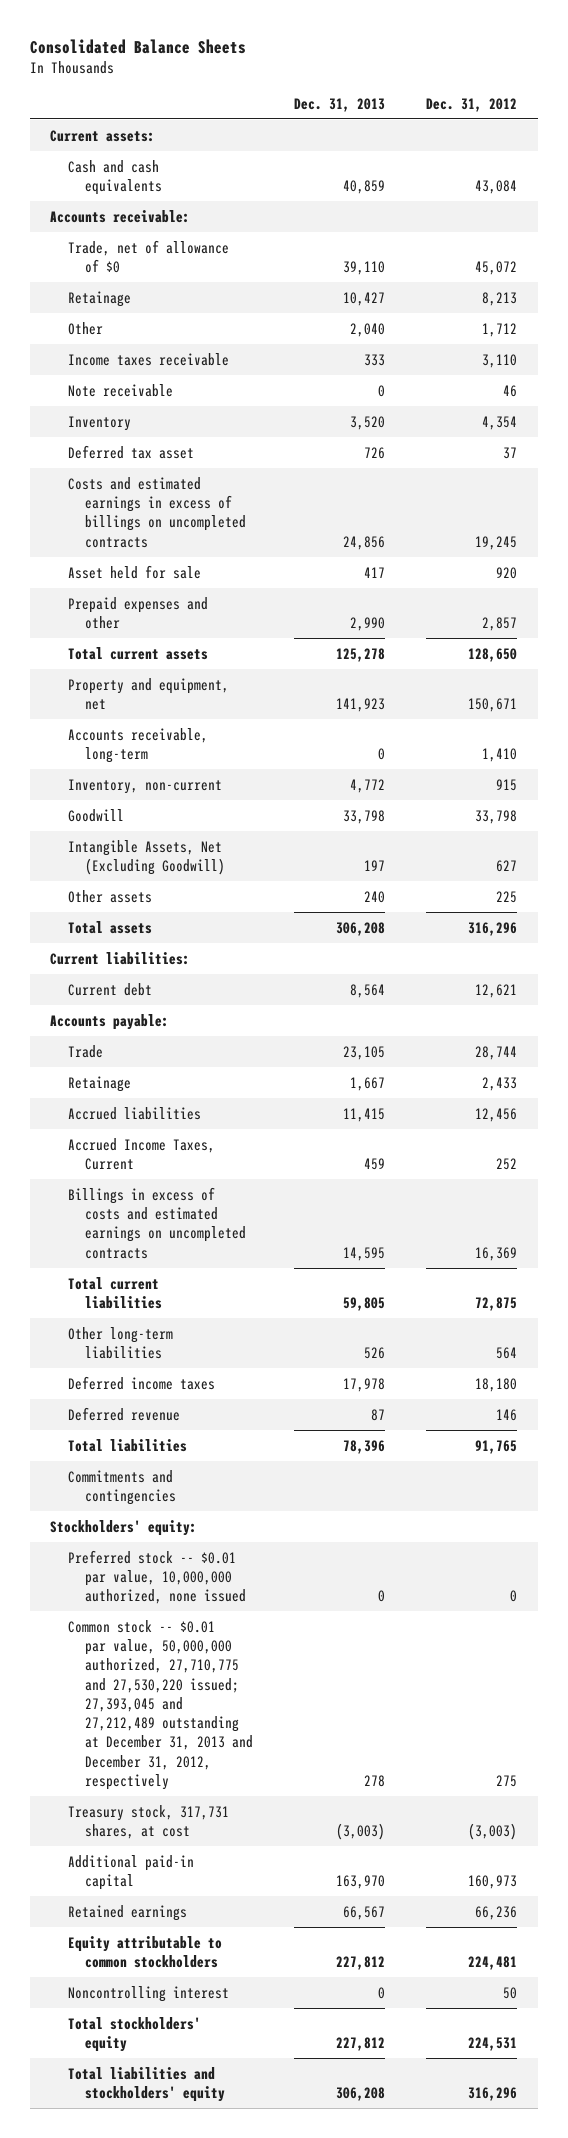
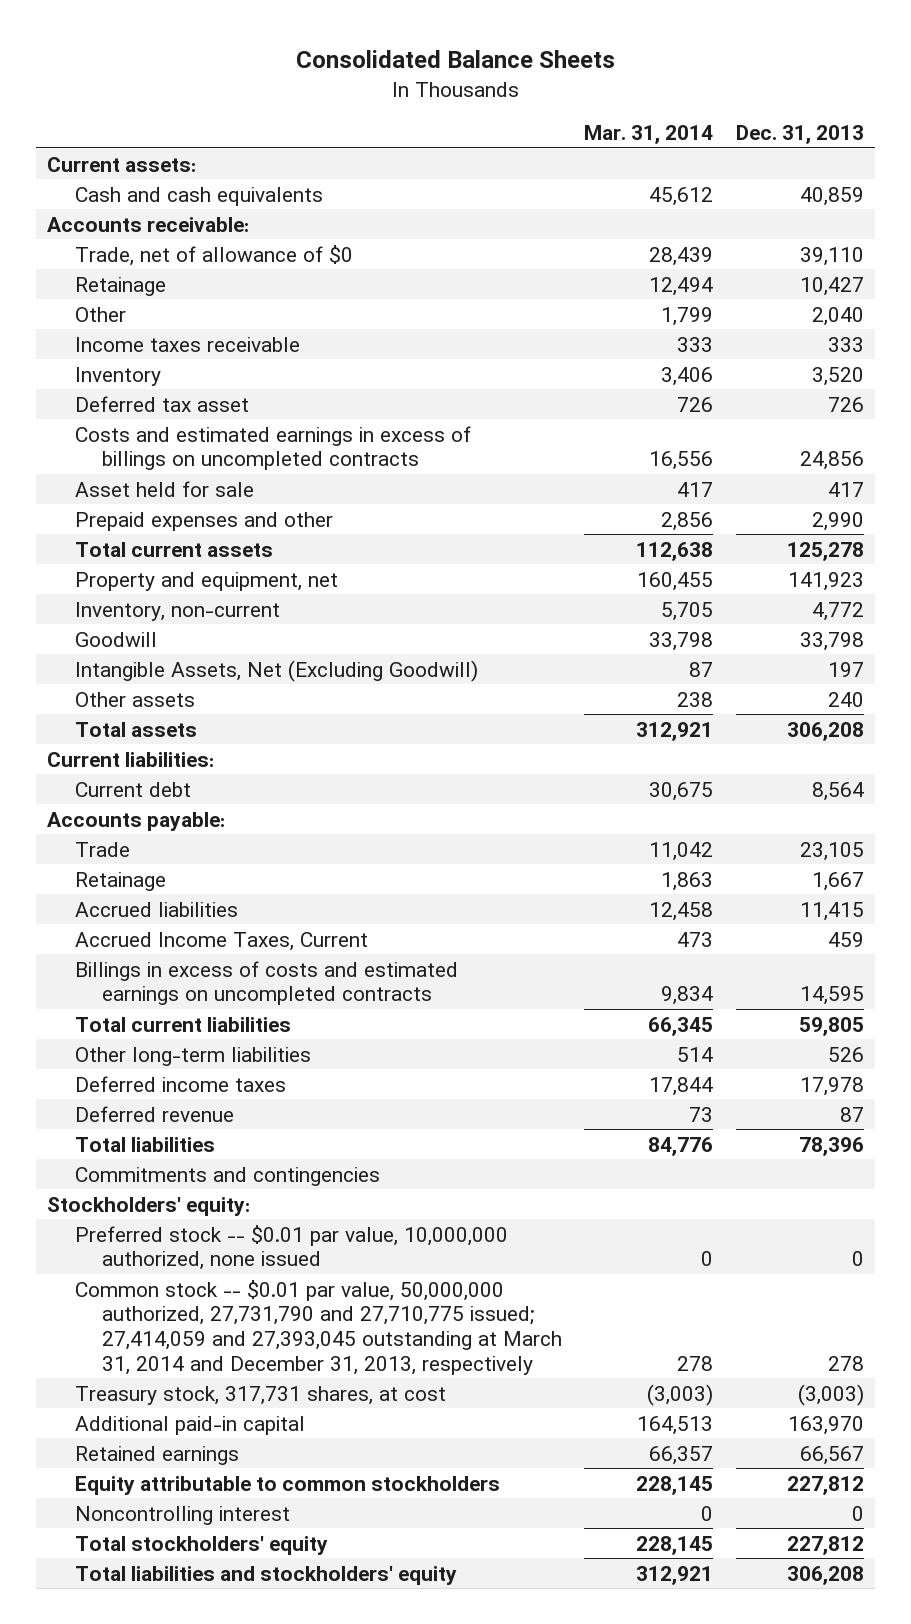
- | Dec. 31, 2013 | Dec. 31, 2012
+ | Mar. 31, 2014 | Dec. 31, 2013
- Note receivable | 0 | 46
- Accounts receivable, long-term | 0 | 1,410
- Common stock -- $0.01 par value, 50,000,000 authorized, 27,710,775 and 27,530,220 issued; 27,393,045 and 27,212,489 outstanding at December 31, 2013 and December 31, 2012, respectively | 278 | 275
+ Common stock -- $0.01 par value, 50,000,000 authorized, 27,731,790 and 27,710,775 issued; 27,414,059 and 27,393,045 outstanding at March 31, 2014 and December 31, 2013, respectively | 278 | 278

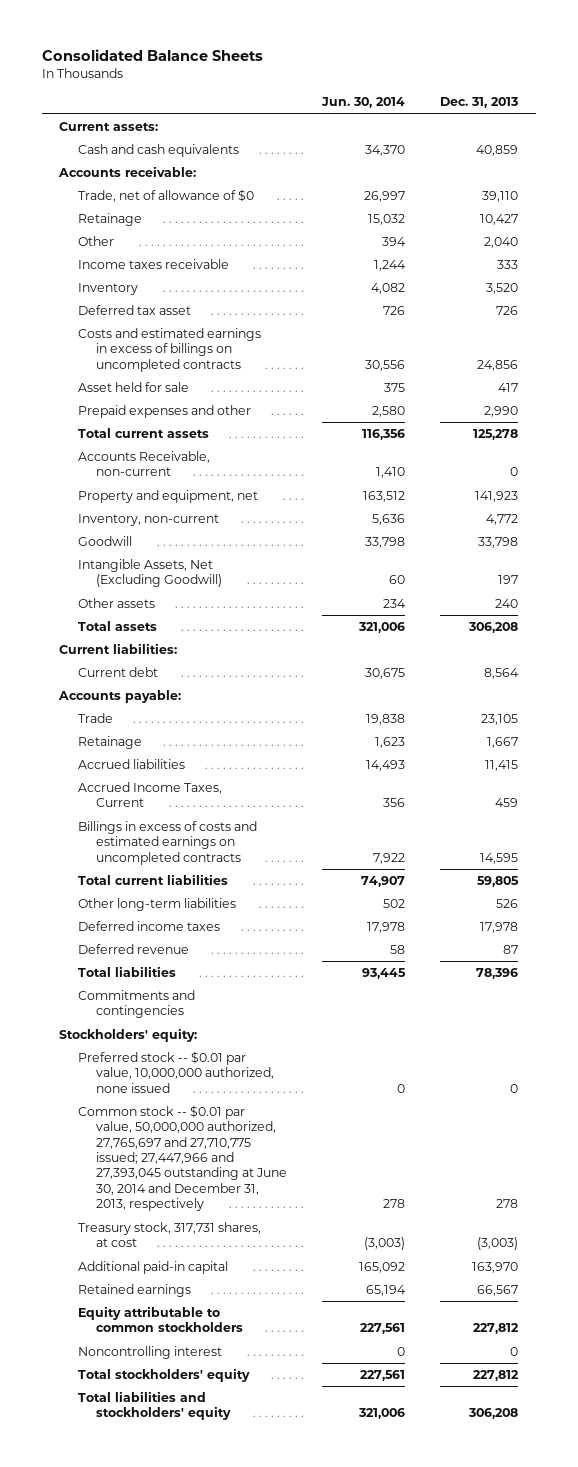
- | Mar. 31, 2014 | Dec. 31, 2013
+ | Jun. 30, 2014 | Dec. 31, 2013
+ Accounts Receivable, non-current | 1,410 | 0
- Common stock -- $0.01 par value, 50,000,000 authorized, 27,731,790 and 27,710,775 issued; 27,414,059 and 27,393,045 outstanding at March 31, 2014 and December 31, 2013, respectively | 278 | 278
+ Common stock -- $0.01 par value, 50,000,000 authorized, 27,765,697 and 27,710,775 issued; 27,447,966 and 27,393,045 outstanding at June 30, 2014 and December 31, 2013, respectively | 278 | 278

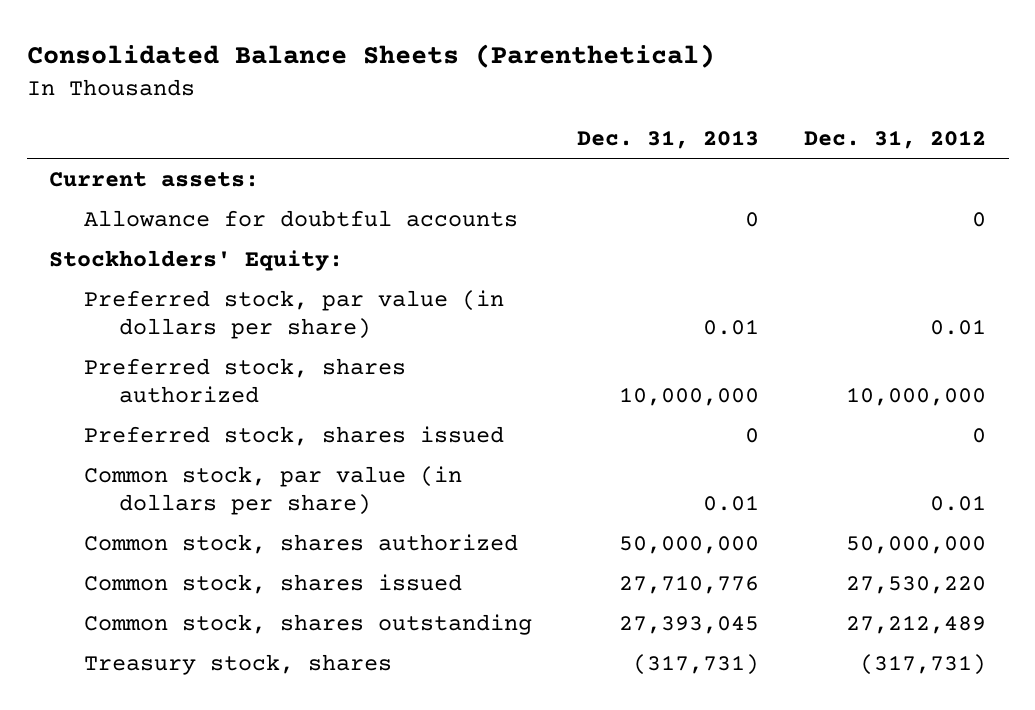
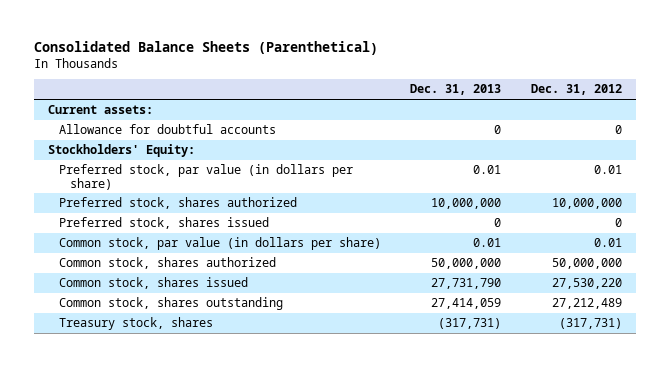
- Common stock, shares issued | 27,710,776 | 27,530,220
- Common stock, shares outstanding | 27,393,045 | 27,212,489
+ Common stock, shares issued | 27,731,790 | 27,530,220
+ Common stock, shares outstanding | 27,414,059 | 27,212,489

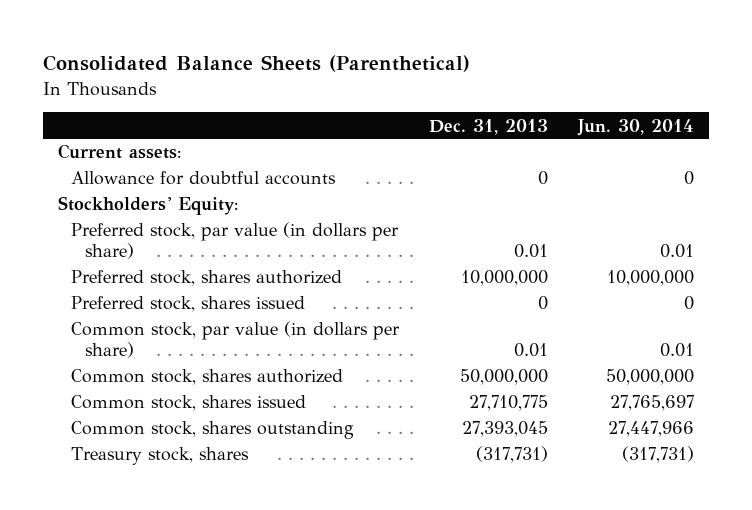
- | Dec. 31, 2013 | Dec. 31, 2012
+ | Dec. 31, 2013 | Jun. 30, 2014
- Common stock, shares issued | 27,731,790 | 27,530,220
- Common stock, shares outstanding | 27,414,059 | 27,212,489
+ Common stock, shares issued | 27,710,775 | 27,765,697
+ Common stock, shares outstanding | 27,393,045 | 27,447,966

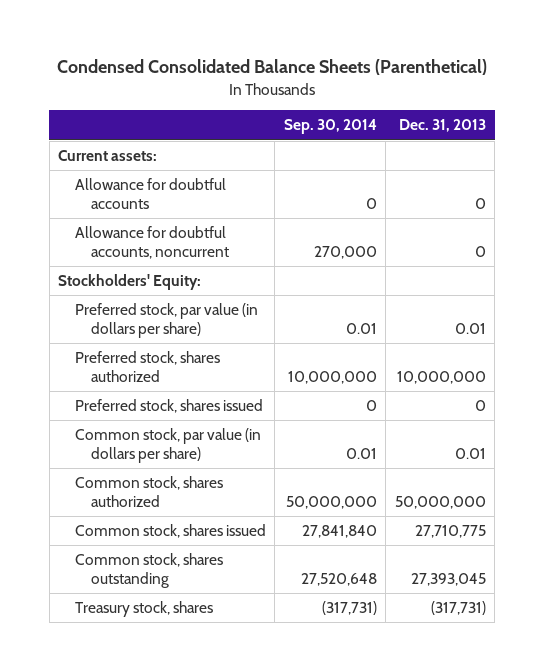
- Consolidated Balance Sheets (Parenthetical)
+ Condensed Consolidated Balance Sheets (Parenthetical)
- | Dec. 31, 2013 | Jun. 30, 2014
+ | Sep. 30, 2014 | Dec. 31, 2013
+ Allowance for doubtful accounts, noncurrent | 270,000 | 0

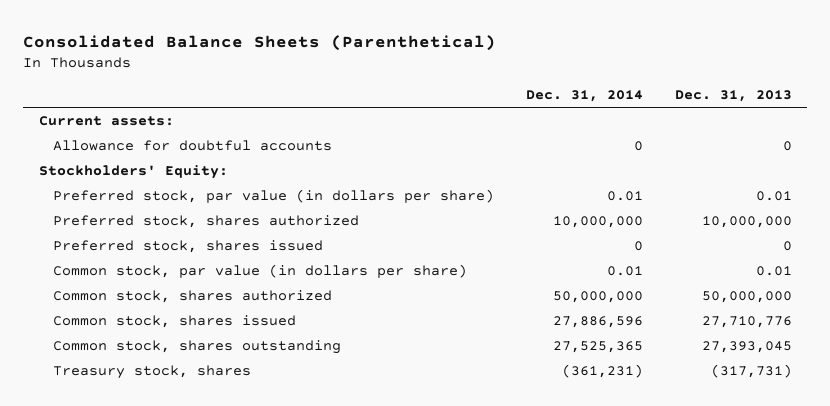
- Condensed Consolidated Balance Sheets (Parenthetical)
+ Consolidated Balance Sheets (Parenthetical)
- | Sep. 30, 2014 | Dec. 31, 2013
+ | Dec. 31, 2014 | Dec. 31, 2013
- Allowance for doubtful accounts, noncurrent | 270,000 | 0
- Common stock, shares issued | 27,841,840 | 27,710,775
+ Common stock, shares issued | 27,886,596 | 27,710,776

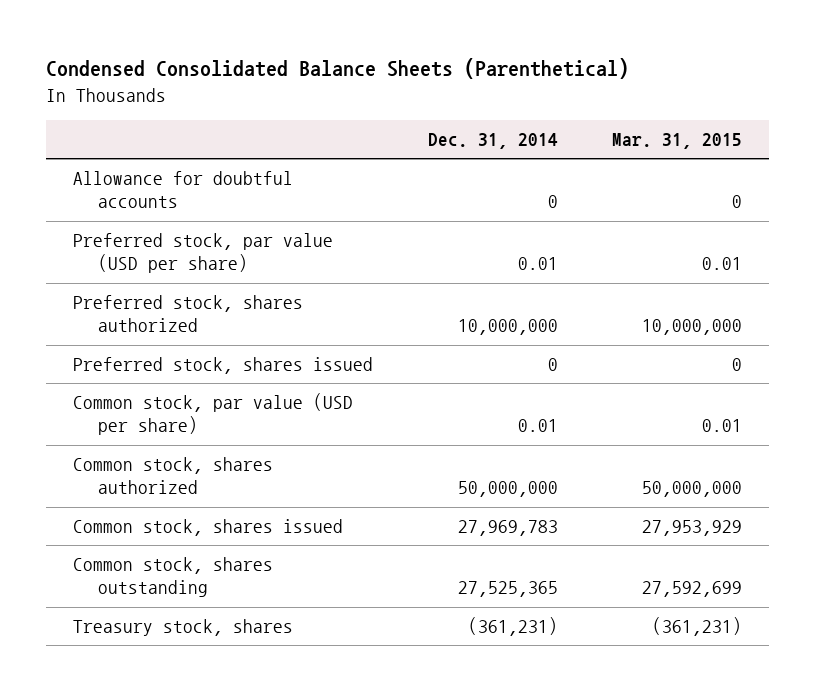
- Consolidated Balance Sheets (Parenthetical)
+ Condensed Consolidated Balance Sheets (Parenthetical)
- | Dec. 31, 2014 | Dec. 31, 2013
+ | Dec. 31, 2014 | Mar. 31, 2015
- Current assets:
- Stockholders' Equity:
- Preferred stock, par value (in dollars per share) | 0.01 | 0.01
+ Preferred stock, par value (USD per share) | 0.01 | 0.01
- Common stock, par value (in dollars per share) | 0.01 | 0.01
+ Common stock, par value (USD per share) | 0.01 | 0.01
- Common stock, shares issued | 27,886,596 | 27,710,776
+ Common stock, shares issued | 27,969,783 | 27,953,929

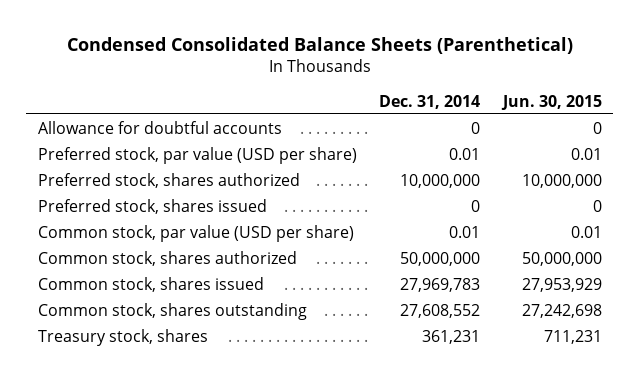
- | Dec. 31, 2014 | Mar. 31, 2015
+ | Dec. 31, 2014 | Jun. 30, 2015
- Common stock, shares outstanding | 27,525,365 | 27,592,699
- Treasury stock, shares | (361,231) | (361,231)
+ Common stock, shares outstanding | 27,608,552 | 27,242,698
+ Treasury stock, shares | 361,231 | 711,231

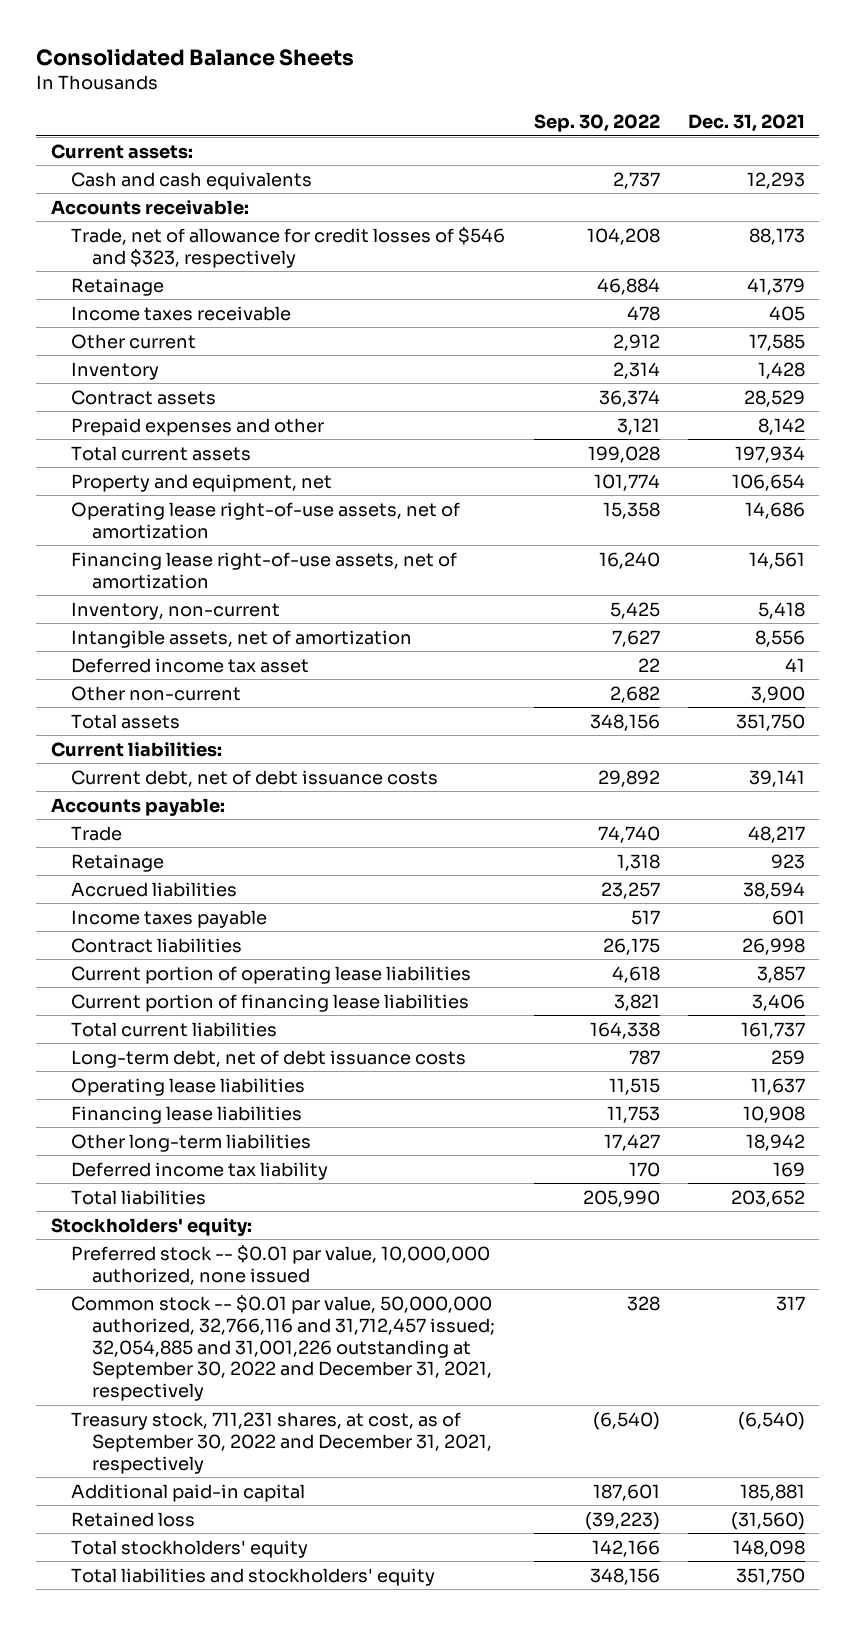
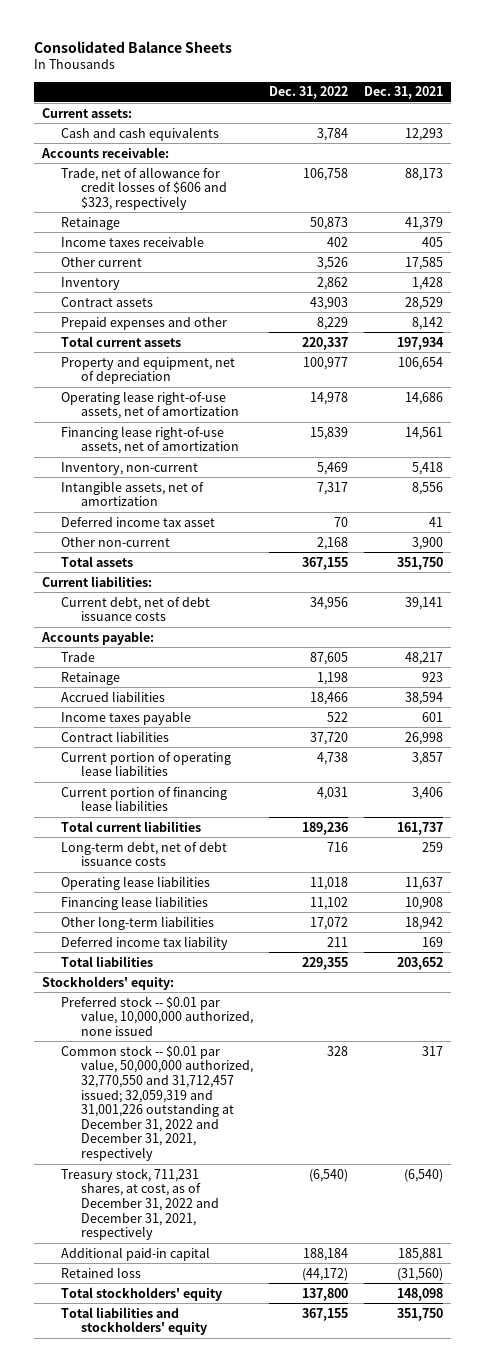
- | Sep. 30, 2022 | Dec. 31, 2021
+ | Dec. 31, 2022 | Dec. 31, 2021
- Trade, net of allowance for credit losses of $546 and $323, respectively | 104,208 | 88,173
+ Trade, net of allowance for credit losses of $606 and $323, respectively | 106,758 | 88,173
- Property and equipment, net | 101,774 | 106,654
+ Property and equipment, net of depreciation | 100,977 | 106,654
- Common stock -- $0.01 par value, 50,000,000 authorized, 32,766,116 and 31,712,457 issued; 32,054,885 and 31,001,226 outstanding at September 30, 2022 and December 31, 2021, respectively | 328 | 317
- Treasury stock, 711,231 shares, at cost, as of September 30, 2022 and December 31, 2021, respectively | (6,540) | (6,540)
+ Common stock -- $0.01 par value, 50,000,000 authorized, 32,770,550 and 31,712,457 issued; 32,059,319 and 31,001,226 outstanding at December 31, 2022 and December 31, 2021, respectively | 328 | 317
+ Treasury stock, 711,231 shares, at cost, as of December 31, 2022 and December 31, 2021, respectively | (6,540) | (6,540)

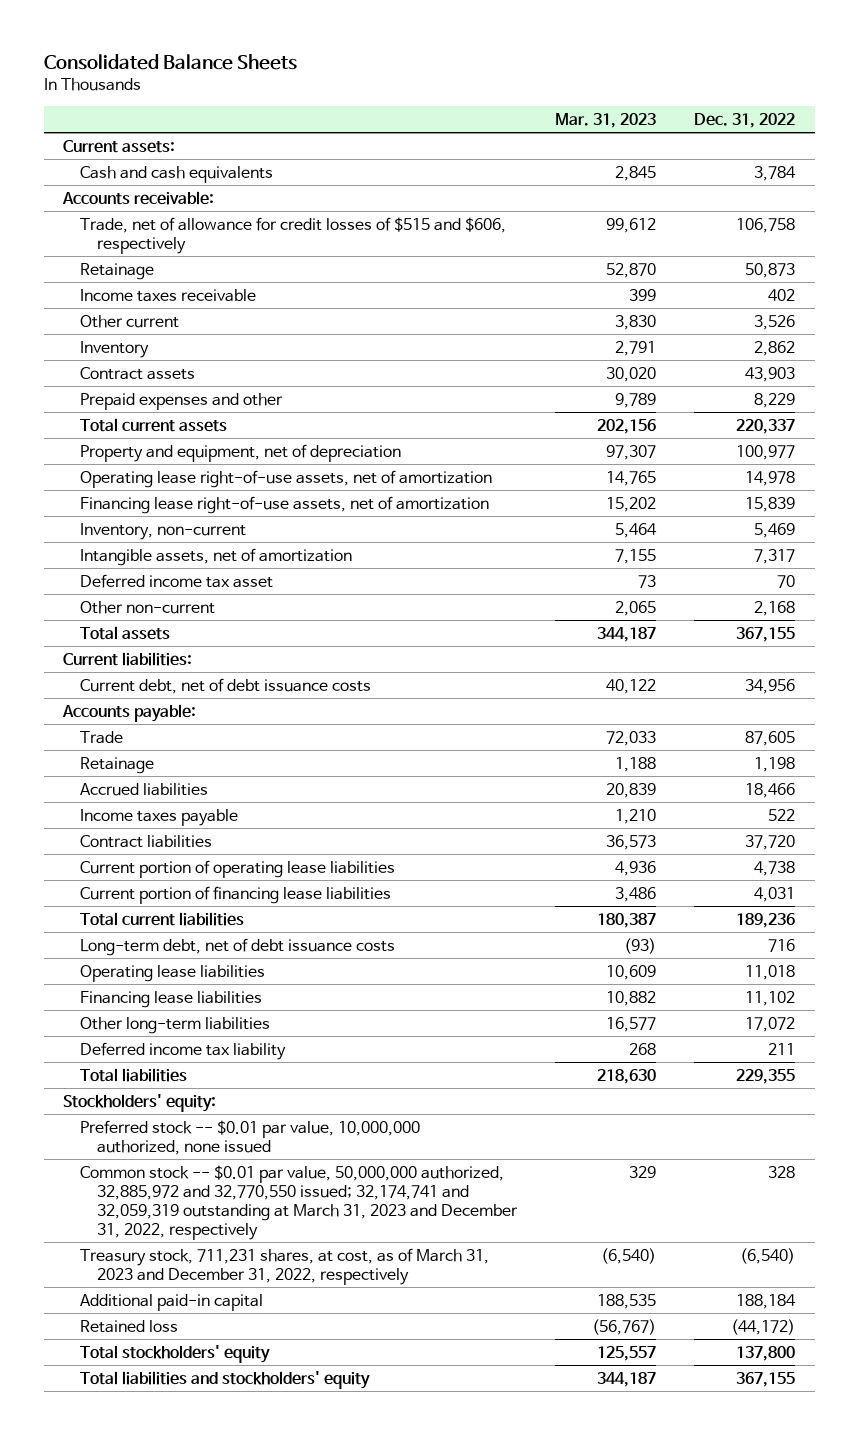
- | Dec. 31, 2022 | Dec. 31, 2021
+ | Mar. 31, 2023 | Dec. 31, 2022
- Trade, net of allowance for credit losses of $606 and $323, respectively | 106,758 | 88,173
+ Trade, net of allowance for credit losses of $515 and $606, respectively | 99,612 | 106,758
- Common stock -- $0.01 par value, 50,000,000 authorized, 32,770,550 and 31,712,457 issued; 32,059,319 and 31,001,226 outstanding at December 31, 2022 and December 31, 2021, respectively | 328 | 317
- Treasury stock, 711,231 shares, at cost, as of December 31, 2022 and December 31, 2021, respectively | (6,540) | (6,540)
+ Common stock -- $0.01 par value, 50,000,000 authorized, 32,885,972 and 32,770,550 issued; 32,174,741 and 32,059,319 outstanding at March 31, 2023 and December 31, 2022, respectively | 329 | 328
+ Treasury stock, 711,231 shares, at cost, as of March 31, 2023 and December 31, 2022, respectively | (6,540) | (6,540)

